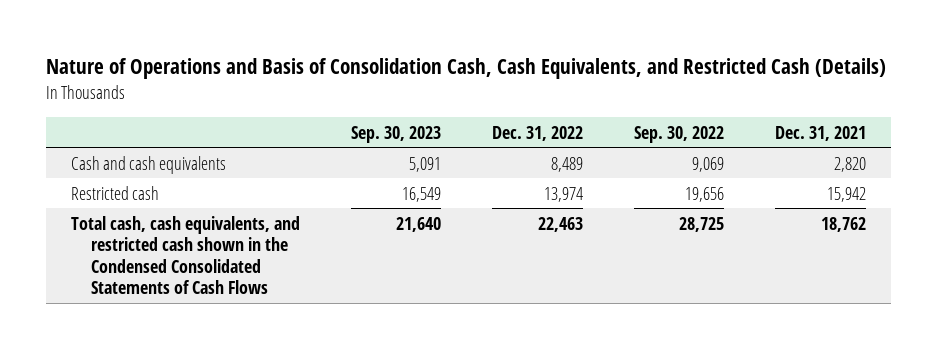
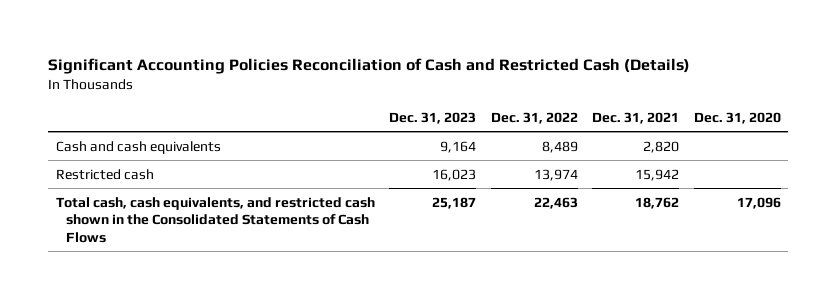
- Nature of Operations and Basis of Consolidation Cash, Cash Equivalents, and Restricted Cash (Details)
+ Significant Accounting Policies Reconciliation of Cash and Restricted Cash (Details)
- | Sep. 30, 2023 | Dec. 31, 2022 | Sep. 30, 2022 | Dec. 31, 2021
+ | Dec. 31, 2023 | Dec. 31, 2022 | Dec. 31, 2021 | Dec. 31, 2020
- Total cash, cash equivalents, and restricted cash shown in the Condensed Consolidated Statements of Cash Flows | 21,640 | 22,463 | 28,725 | 18,762
+ Total cash, cash equivalents, and restricted cash shown in the Consolidated Statements of Cash Flows | 25,187 | 22,463 | 18,762 | 17,096

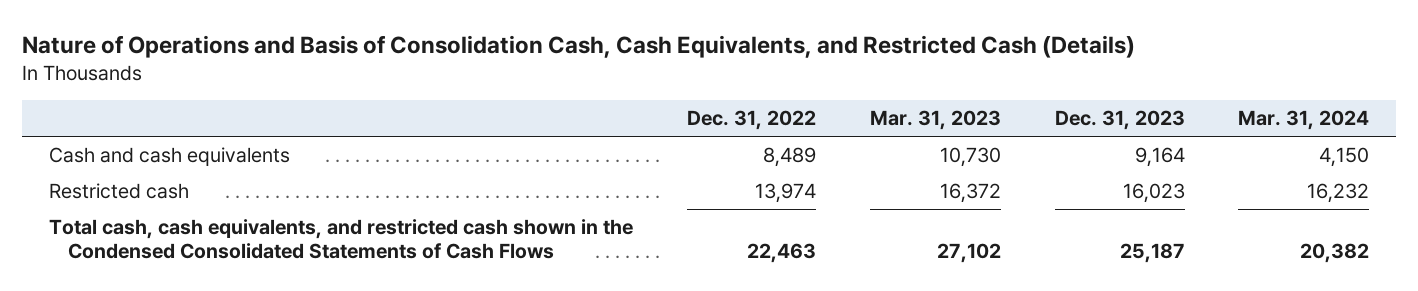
- Significant Accounting Policies Reconciliation of Cash and Restricted Cash (Details)
+ Nature of Operations and Basis of Consolidation Cash, Cash Equivalents, and Restricted Cash (Details)
- | Dec. 31, 2023 | Dec. 31, 2022 | Dec. 31, 2021 | Dec. 31, 2020
+ | Dec. 31, 2022 | Mar. 31, 2023 | Dec. 31, 2023 | Mar. 31, 2024
- Total cash, cash equivalents, and restricted cash shown in the Consolidated Statements of Cash Flows | 25,187 | 22,463 | 18,762 | 17,096
+ Total cash, cash equivalents, and restricted cash shown in the Condensed Consolidated Statements of Cash Flows | 22,463 | 27,102 | 25,187 | 20,382

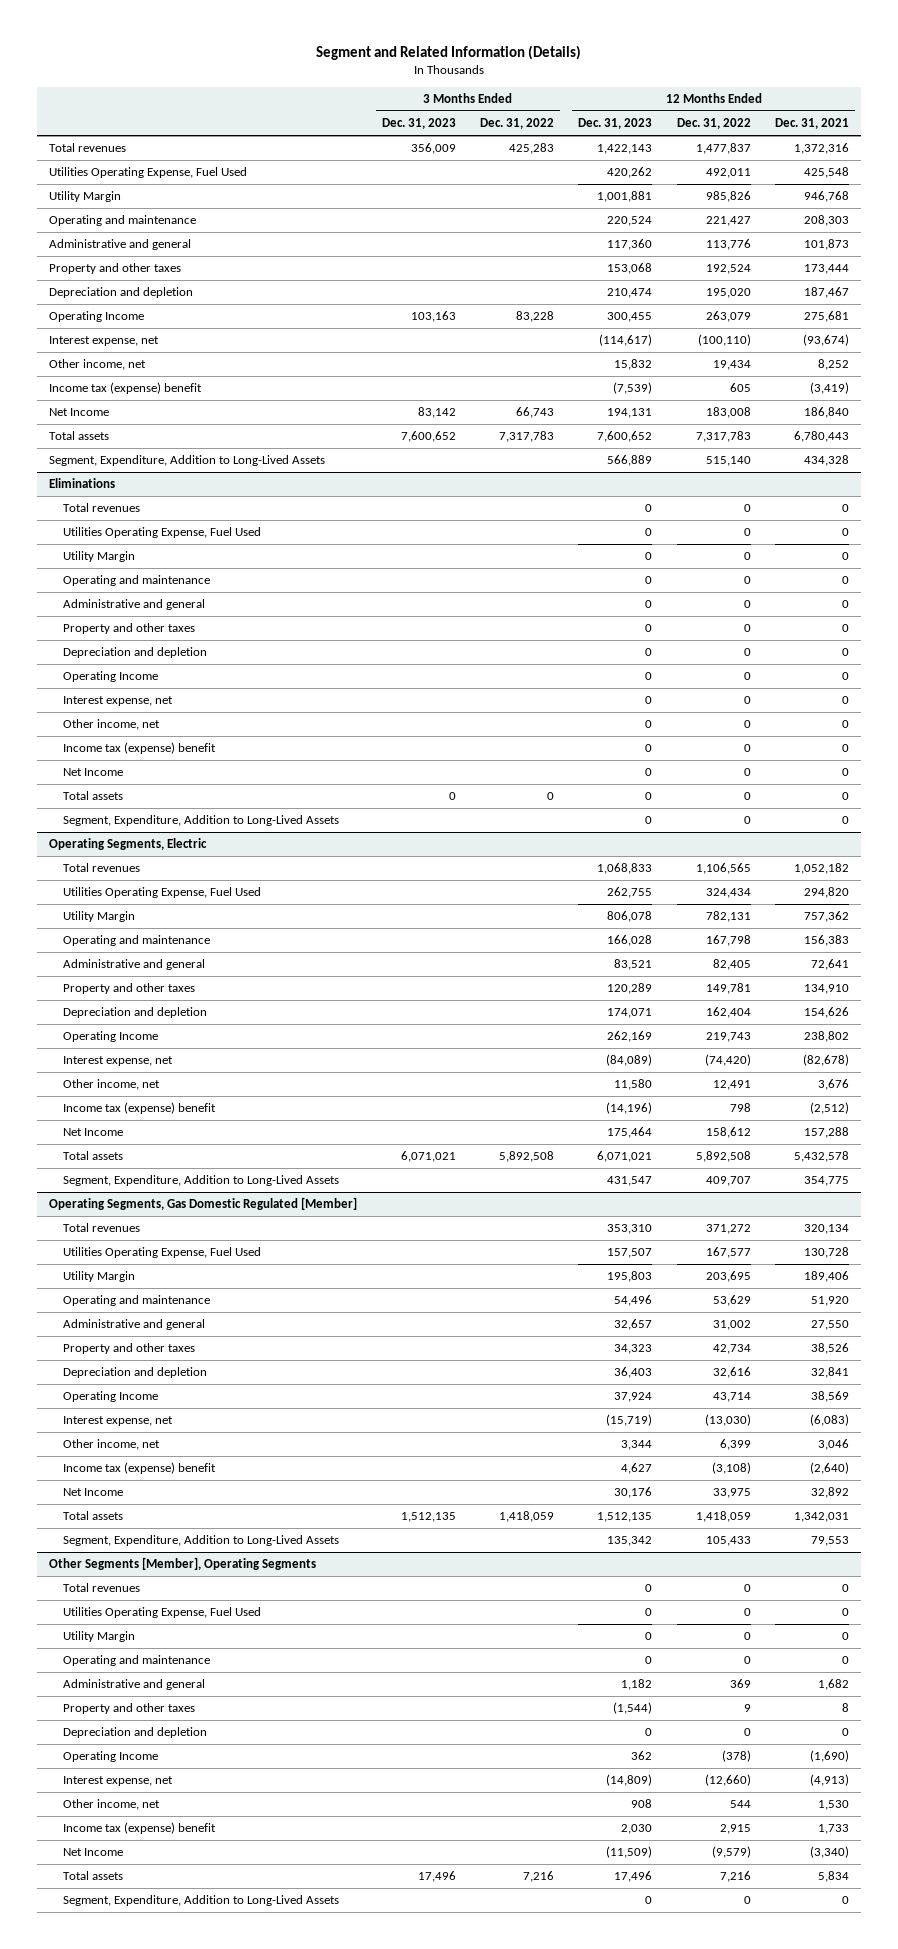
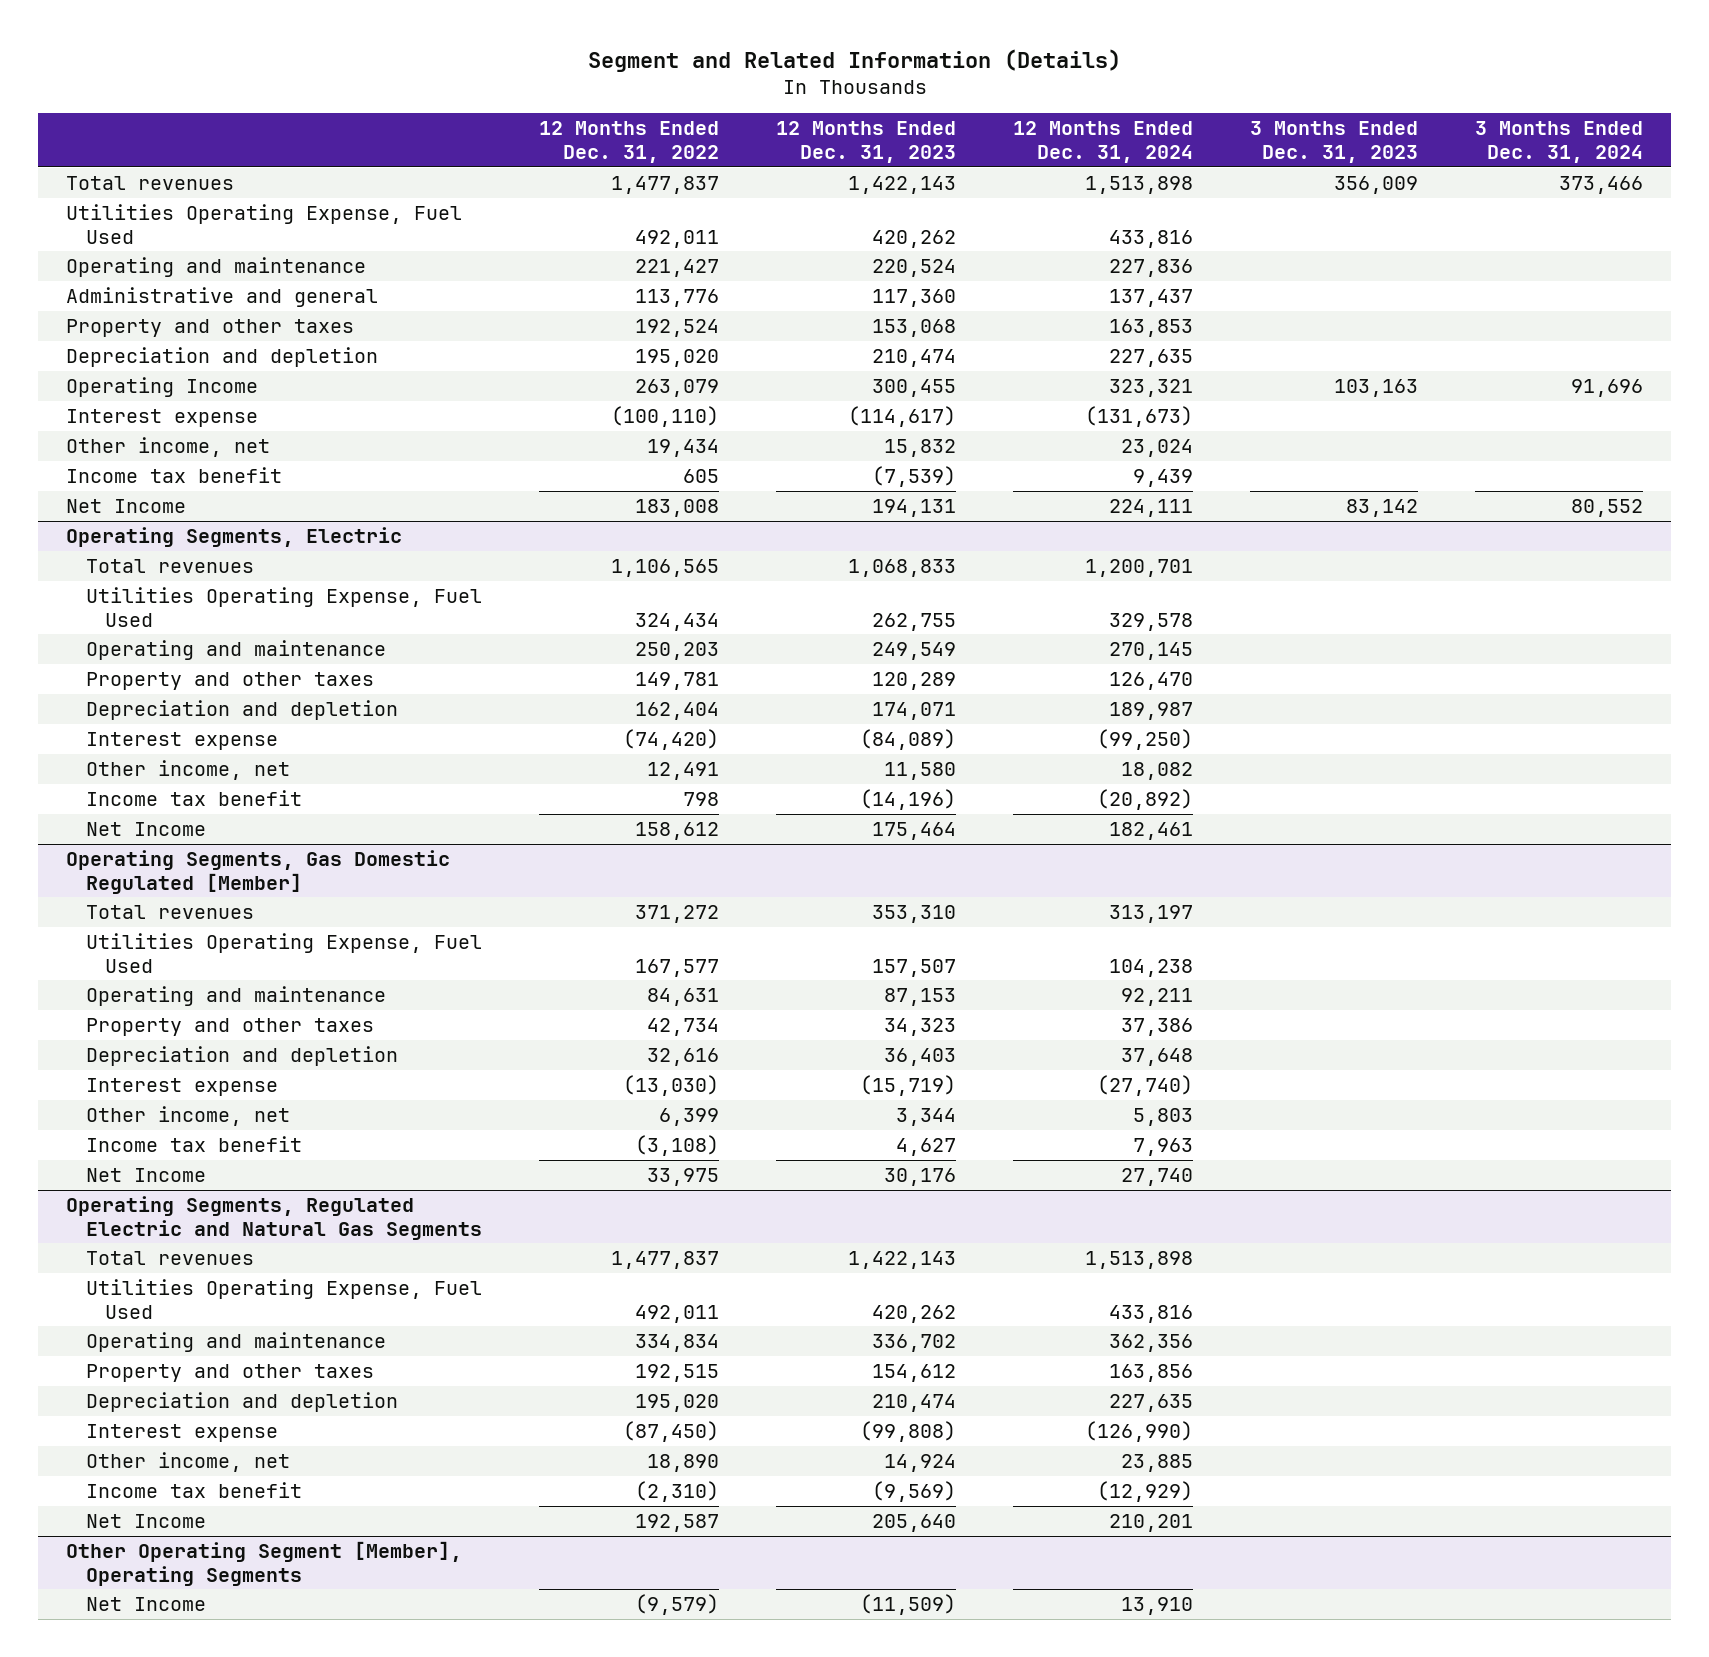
- | 3 Months Ended Dec. 31, 2023 | 3 Months Ended Dec. 31, 2022 | 12 Months Ended Dec. 31, 2023 | 12 Months Ended Dec. 31, 2022 | 12 Months Ended Dec. 31, 2021
+ | 12 Months Ended Dec. 31, 2022 | 12 Months Ended Dec. 31, 2023 | 12 Months Ended Dec. 31, 2024 | 3 Months Ended Dec. 31, 2023 | 3 Months Ended Dec. 31, 2024
- Utility Margin | | | 1,001,881 | 985,826 | 946,768
- Interest expense, net | | | (114,617) | (100,110) | (93,674)
+ Interest expense | (100,110) | (114,617) | (131,673) | |
- Income tax (expense) benefit | | | (7,539) | 605 | (3,419)
+ Income tax benefit | 605 | (7,539) | 9,439 | |
- Total assets | 7,600,652 | 7,317,783 | 7,600,652 | 7,317,783 | 6,780,443
- Segment, Expenditure, Addition to Long-Lived Assets | | | 566,889 | 515,140 | 434,328
- Eliminations
- Total revenues | | | 0 | 0 | 0
- Utilities Operating Expense, Fuel Used | | | 0 | 0 | 0
- Utility Margin | | | 0 | 0 | 0
- Operating and maintenance | | | 0 | 0 | 0
- Administrative and general | | | 0 | 0 | 0
- Property and other taxes | | | 0 | 0 | 0
- Depreciation and depletion | | | 0 | 0 | 0
- Operating Income | | | 0 | 0 | 0
- Interest expense, net | | | 0 | 0 | 0
- Other income, net | | | 0 | 0 | 0
- Income tax (expense) benefit | | | 0 | 0 | 0
- Net Income | | | 0 | 0 | 0
- Total assets | 0 | 0 | 0 | 0 | 0
- Segment, Expenditure, Addition to Long-Lived Assets | | | 0 | 0 | 0
@ Operating Segments, Electric
- Utility Margin | | | 806,078 | 782,131 | 757,362
- Operating and maintenance | | | 166,028 | 167,798 | 156,383
- Administrative and general | | | 83,521 | 82,405 | 72,641
+ Operating and maintenance | 250,203 | 249,549 | 270,145 | |
- Operating Income | | | 262,169 | 219,743 | 238,802
- Interest expense, net | | | (84,089) | (74,420) | (82,678)
+ Interest expense | (74,420) | (84,089) | (99,250) | |
- Income tax (expense) benefit | | | (14,196) | 798 | (2,512)
+ Income tax benefit | 798 | (14,196) | (20,892) | |
- Total assets | 6,071,021 | 5,892,508 | 6,071,021 | 5,892,508 | 5,432,578
- Segment, Expenditure, Addition to Long-Lived Assets | | | 431,547 | 409,707 | 354,775
@ Operating Segments, Gas Domestic Regulated [Member]
- Utility Margin | | | 195,803 | 203,695 | 189,406
- Operating and maintenance | | | 54,496 | 53,629 | 51,920
- Administrative and general | | | 32,657 | 31,002 | 27,550
+ Operating and maintenance | 84,631 | 87,153 | 92,211 | |
- Operating Income | | | 37,924 | 43,714 | 38,569
- Interest expense, net | | | (15,719) | (13,030) | (6,083)
+ Interest expense | (13,030) | (15,719) | (27,740) | |
- Income tax (expense) benefit | | | 4,627 | (3,108) | (2,640)
+ Income tax benefit | (3,108) | 4,627 | 7,963 | |
- Total assets | 1,512,135 | 1,418,059 | 1,512,135 | 1,418,059 | 1,342,031
- Segment, Expenditure, Addition to Long-Lived Assets | | | 135,342 | 105,433 | 79,553
- Other Segments [Member], Operating Segments
- Total revenues | | | 0 | 0 | 0
- Utilities Operating Expense, Fuel Used | | | 0 | 0 | 0
- Utility Margin | | | 0 | 0 | 0
- Operating and maintenance | | | 0 | 0 | 0
- Administrative and general | | | 1,182 | 369 | 1,682
- Property and other taxes | | | (1,544) | 9 | 8
- Depreciation and depletion | | | 0 | 0 | 0
- Operating Income | | | 362 | (378) | (1,690)
- Interest expense, net | | | (14,809) | (12,660) | (4,913)
- Other income, net | | | 908 | 544 | 1,530
- Income tax (expense) benefit | | | 2,030 | 2,915 | 1,733
+ Operating Segments, Regulated Electric and Natural Gas Segments
+ Total revenues | 1,477,837 | 1,422,143 | 1,513,898 | |
+ Utilities Operating Expense, Fuel Used | 492,011 | 420,262 | 433,816 | |
+ Operating and maintenance | 334,834 | 336,702 | 362,356 | |
+ Property and other taxes | 192,515 | 154,612 | 163,856 | |
+ Depreciation and depletion | 195,020 | 210,474 | 227,635 | |
+ Interest expense | (87,450) | (99,808) | (126,990) | |
+ Other income, net | 18,890 | 14,924 | 23,885 | |
+ Income tax benefit | (2,310) | (9,569) | (12,929) | |
+ Net Income | 192,587 | 205,640 | 210,201 | |
+ Other Operating Segment [Member], Operating Segments
- Total assets | 17,496 | 7,216 | 17,496 | 7,216 | 5,834
- Segment, Expenditure, Addition to Long-Lived Assets | | | 0 | 0 | 0

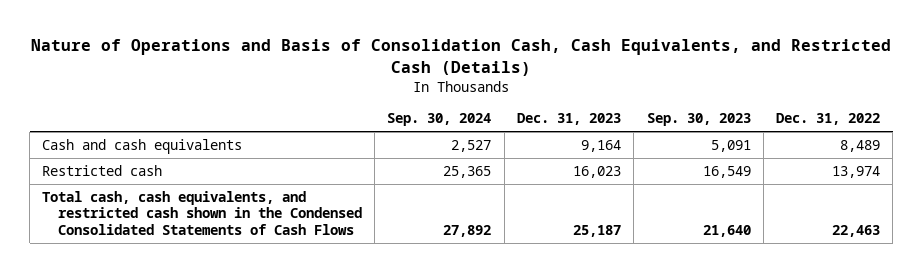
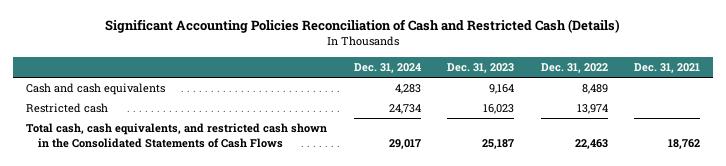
- Nature of Operations and Basis of Consolidation Cash, Cash Equivalents, and Restricted Cash (Details)
+ Significant Accounting Policies Reconciliation of Cash and Restricted Cash (Details)
- | Sep. 30, 2024 | Dec. 31, 2023 | Sep. 30, 2023 | Dec. 31, 2022
+ | Dec. 31, 2024 | Dec. 31, 2023 | Dec. 31, 2022 | Dec. 31, 2021
- Total cash, cash equivalents, and restricted cash shown in the Condensed Consolidated Statements of Cash Flows | 27,892 | 25,187 | 21,640 | 22,463
+ Total cash, cash equivalents, and restricted cash shown in the Consolidated Statements of Cash Flows | 29,017 | 25,187 | 22,463 | 18,762

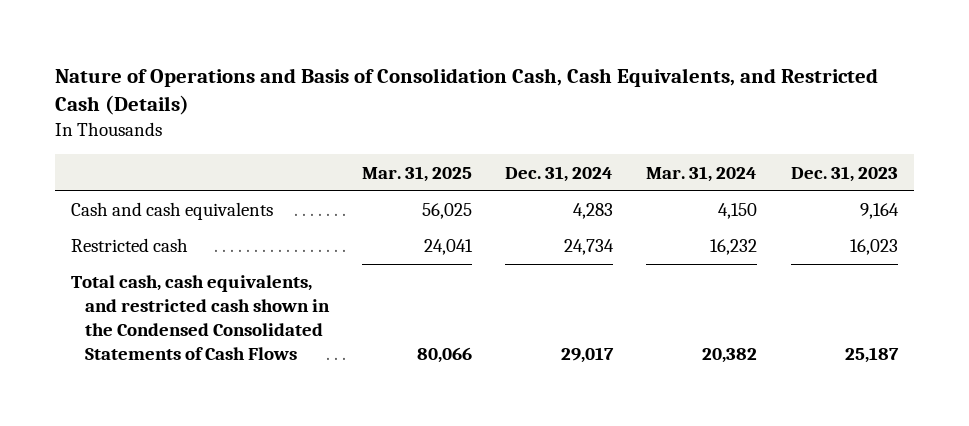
- Significant Accounting Policies Reconciliation of Cash and Restricted Cash (Details)
+ Nature of Operations and Basis of Consolidation Cash, Cash Equivalents, and Restricted Cash (Details)
- | Dec. 31, 2024 | Dec. 31, 2023 | Dec. 31, 2022 | Dec. 31, 2021
+ | Mar. 31, 2025 | Dec. 31, 2024 | Mar. 31, 2024 | Dec. 31, 2023
- Total cash, cash equivalents, and restricted cash shown in the Consolidated Statements of Cash Flows | 29,017 | 25,187 | 22,463 | 18,762
+ Total cash, cash equivalents, and restricted cash shown in the Condensed Consolidated Statements of Cash Flows | 80,066 | 29,017 | 20,382 | 25,187

